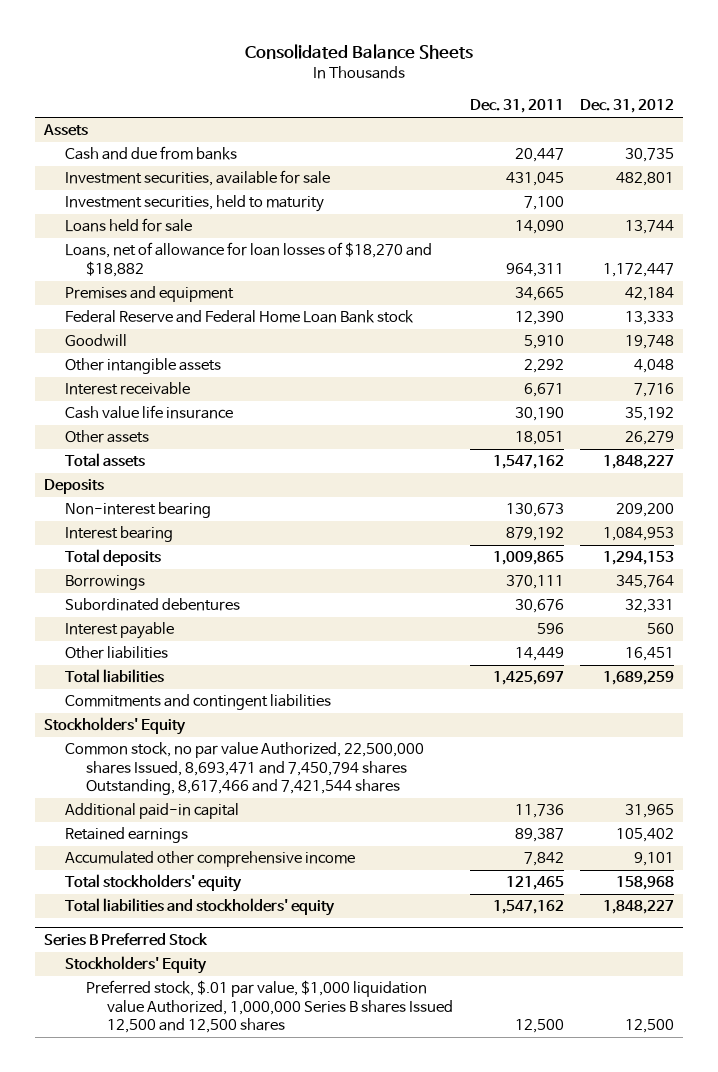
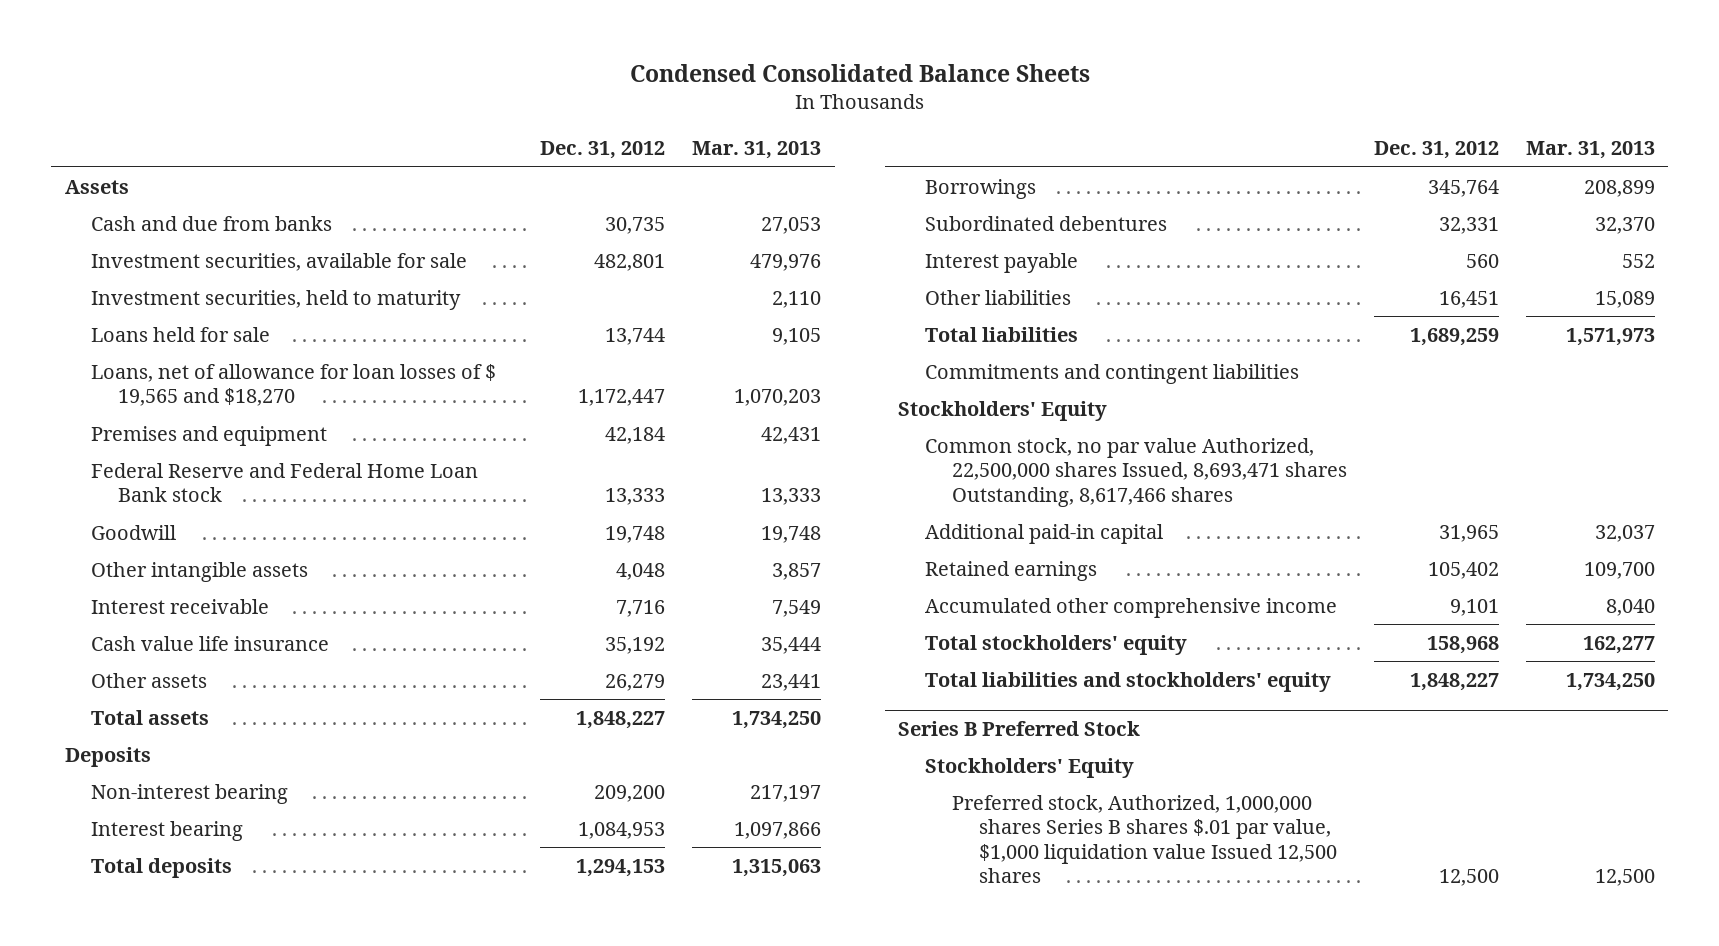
- Consolidated Balance Sheets
+ Condensed Consolidated Balance Sheets
- | Dec. 31, 2011 | Dec. 31, 2012
+ | Dec. 31, 2012 | Mar. 31, 2013
- Loans, net of allowance for loan losses of $18,270 and $18,882 | 964,311 | 1,172,447
+ Loans, net of allowance for loan losses of $ 19,565 and $18,270 | 1,172,447 | 1,070,203
- Common stock, no par value Authorized, 22,500,000 shares Issued, 8,693,471 and 7,450,794 shares Outstanding, 8,617,466 and 7,421,544 shares
+ Common stock, no par value Authorized, 22,500,000 shares Issued, 8,693,471 shares Outstanding, 8,617,466 shares
@ Series B Preferred Stock
- Preferred stock, $.01 par value, $1,000 liquidation value Authorized, 1,000,000 Series B shares Issued 12,500 and 12,500 shares | 12,500 | 12,500
+ Preferred stock, Authorized, 1,000,000 shares Series B shares $.01 par value, $1,000 liquidation value Issued 12,500 shares | 12,500 | 12,500

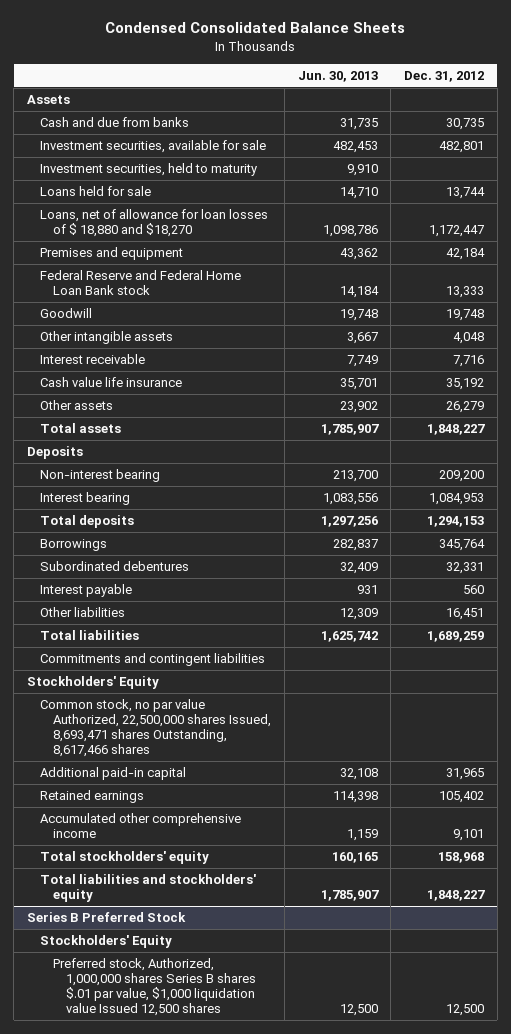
- | Dec. 31, 2012 | Mar. 31, 2013
+ | Jun. 30, 2013 | Dec. 31, 2012
- Loans, net of allowance for loan losses of $ 19,565 and $18,270 | 1,172,447 | 1,070,203
+ Loans, net of allowance for loan losses of $ 18,880 and $18,270 | 1,098,786 | 1,172,447

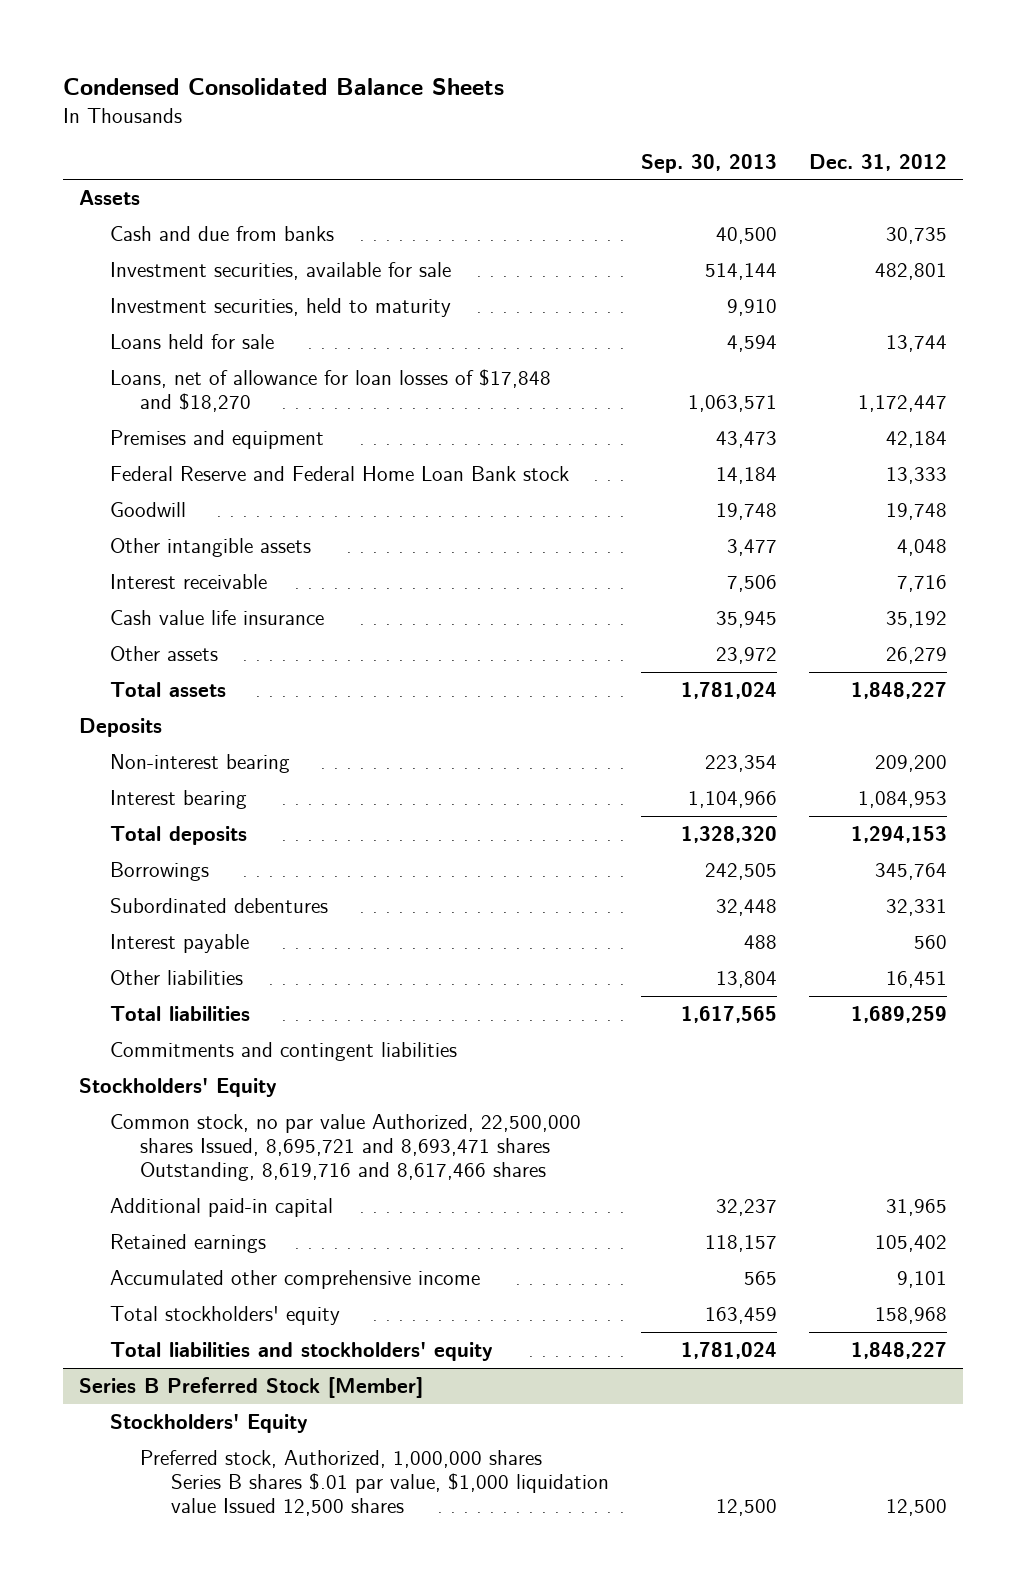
- | Jun. 30, 2013 | Dec. 31, 2012
+ | Sep. 30, 2013 | Dec. 31, 2012
- Loans, net of allowance for loan losses of $ 18,880 and $18,270 | 1,098,786 | 1,172,447
+ Loans, net of allowance for loan losses of $17,848 and $18,270 | 1,063,571 | 1,172,447
- Common stock, no par value Authorized, 22,500,000 shares Issued, 8,693,471 shares Outstanding, 8,617,466 shares
+ Common stock, no par value Authorized, 22,500,000 shares Issued, 8,695,721 and 8,693,471 shares Outstanding, 8,619,716 and 8,617,466 shares
- Series B Preferred Stock
+ Series B Preferred Stock [Member]

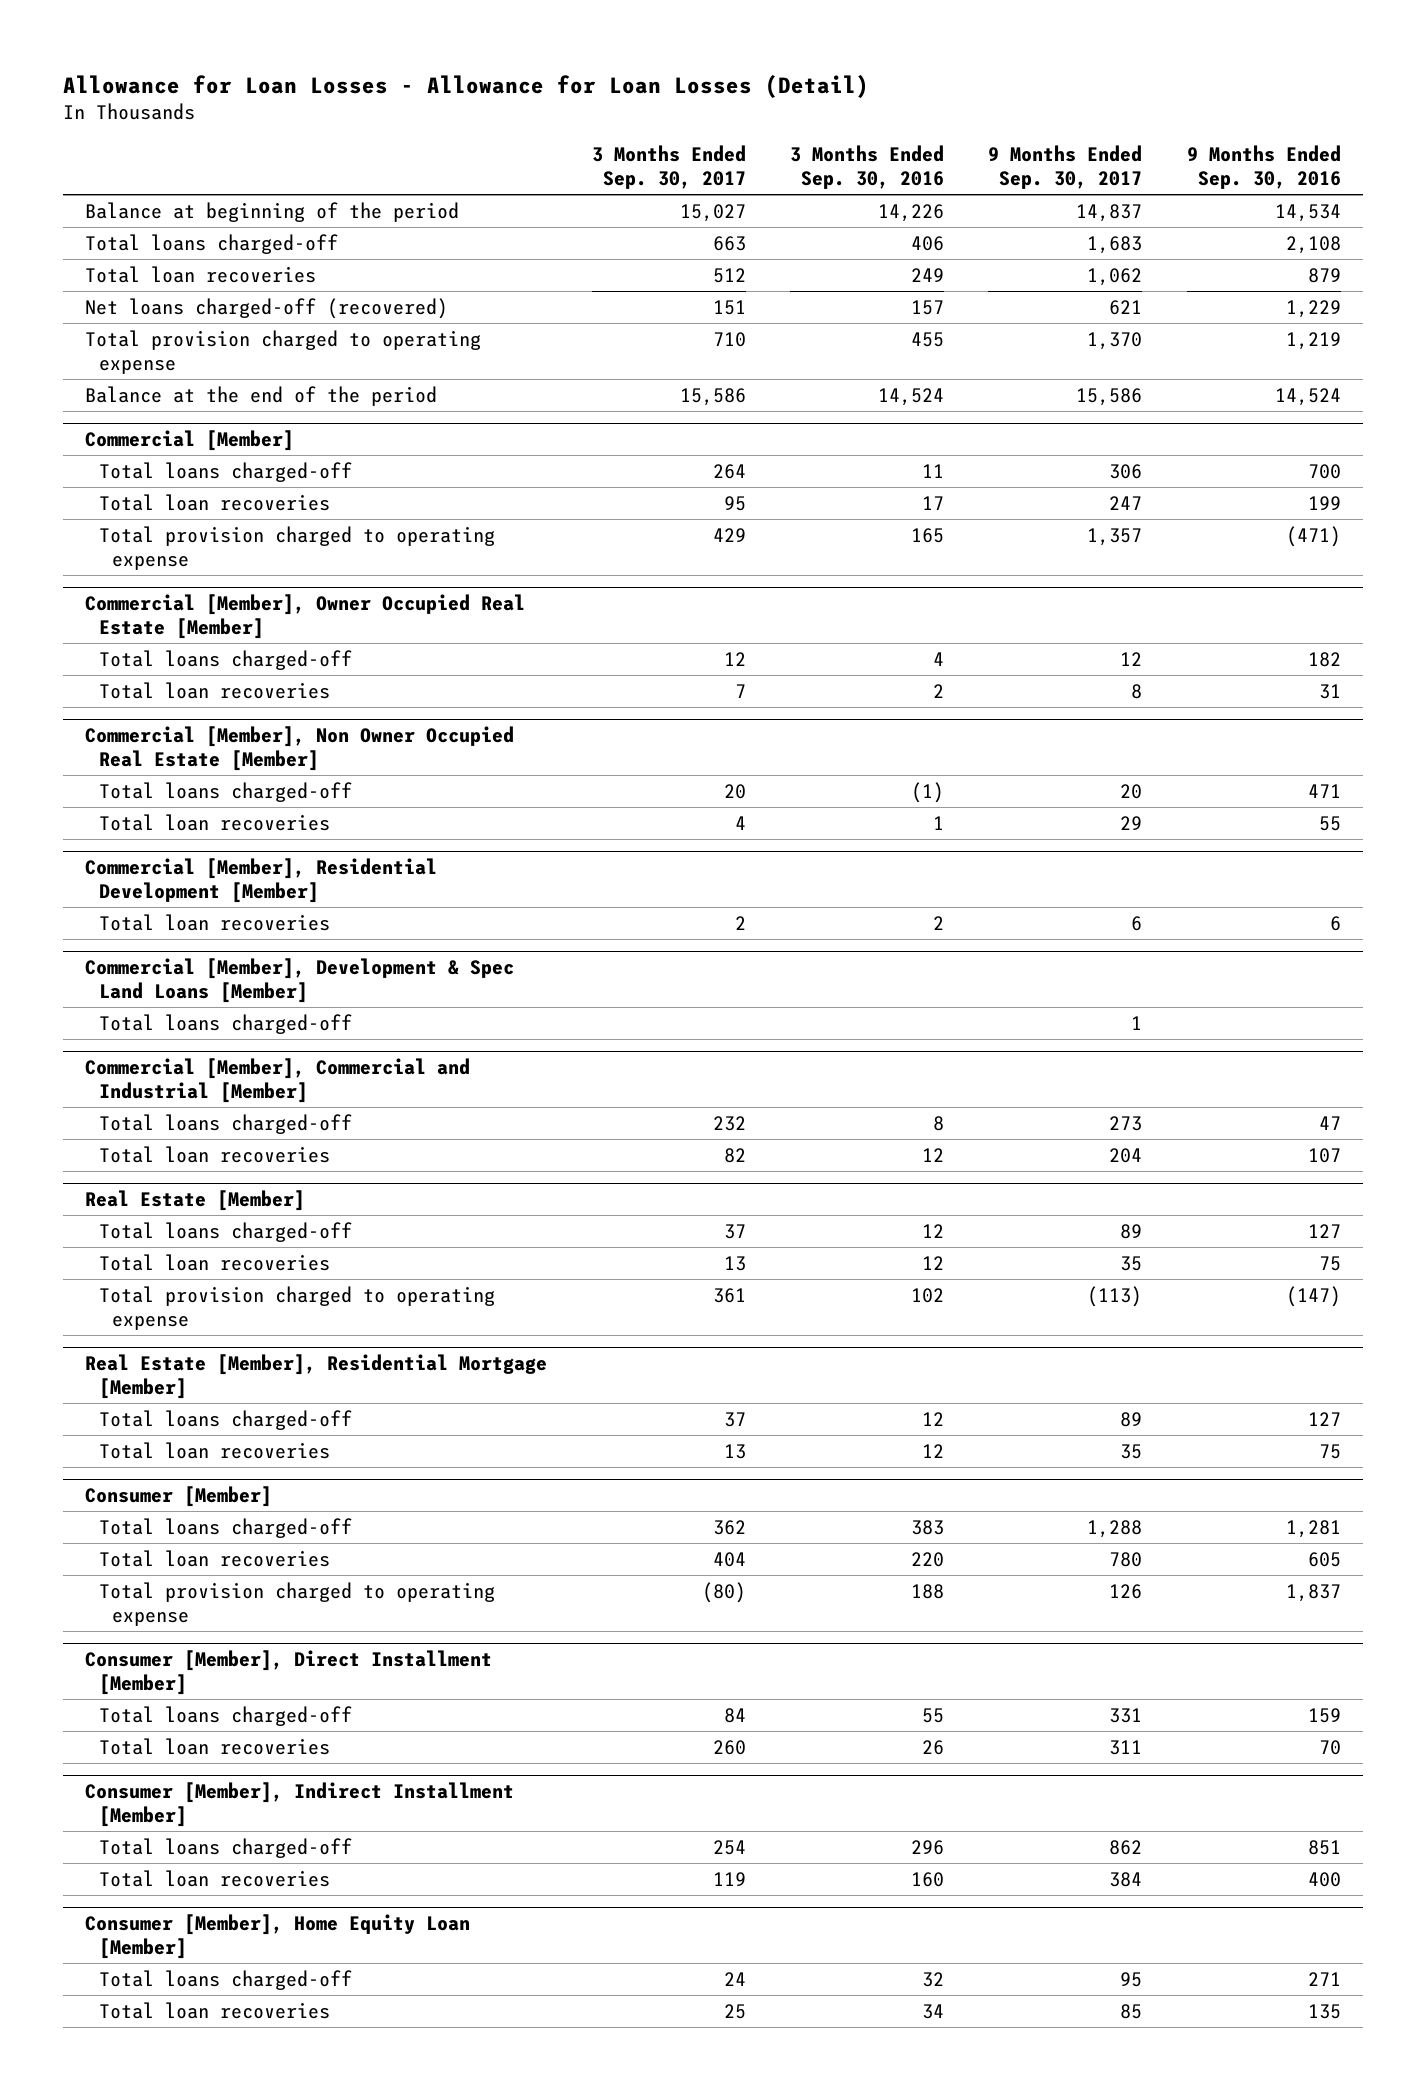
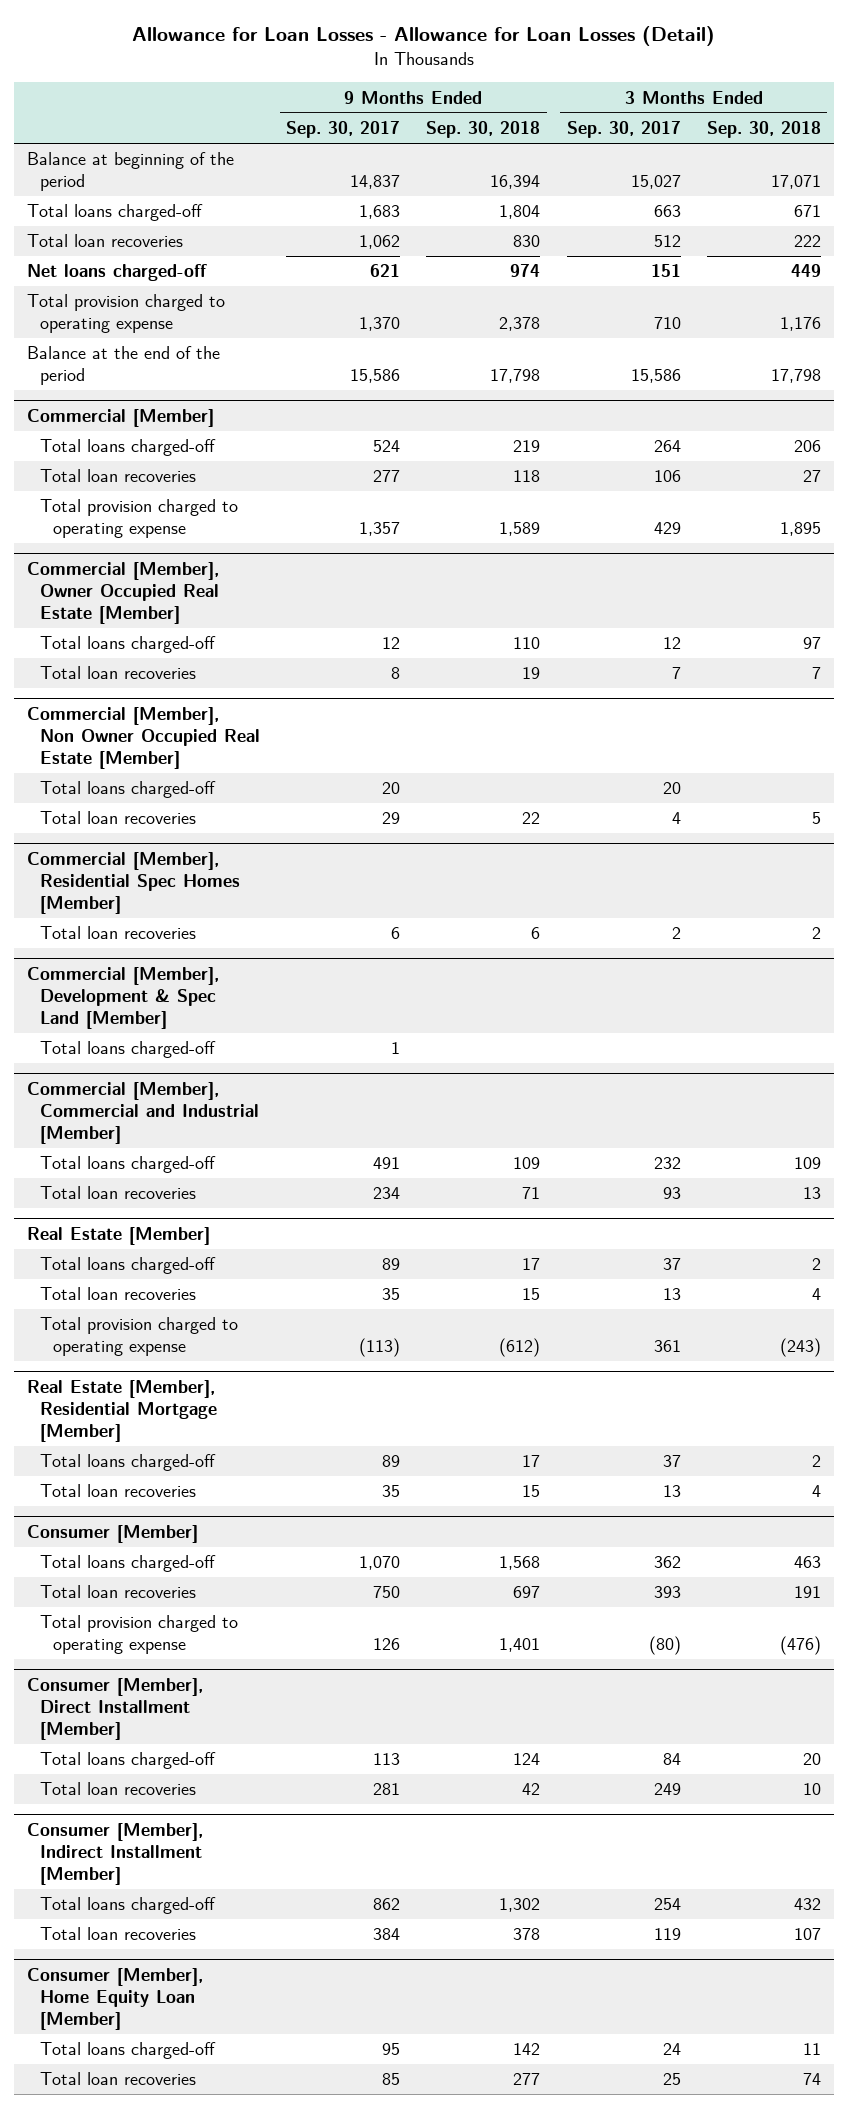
- | 3 Months Ended Sep. 30, 2017 | 3 Months Ended Sep. 30, 2016 | 9 Months Ended Sep. 30, 2017 | 9 Months Ended Sep. 30, 2016
+ | 9 Months Ended Sep. 30, 2017 | 9 Months Ended Sep. 30, 2018 | 3 Months Ended Sep. 30, 2017 | 3 Months Ended Sep. 30, 2018
- Net loans charged-off (recovered) | 151 | 157 | 621 | 1,229
+ Net loans charged-off | 621 | 974 | 151 | 449
@ Commercial [Member]
- Total loans charged-off | 264 | 11 | 306 | 700
- Total loan recoveries | 95 | 17 | 247 | 199
+ Total loans charged-off | 524 | 219 | 264 | 206
+ Total loan recoveries | 277 | 118 | 106 | 27
- Commercial [Member], Residential Development [Member]
+ Commercial [Member], Residential Spec Homes [Member]
- Commercial [Member], Development & Spec Land Loans [Member]
+ Commercial [Member], Development & Spec Land [Member]
@ Commercial [Member], Commercial and Industrial [Member]
- Total loans charged-off | 232 | 8 | 273 | 47
- Total loan recoveries | 82 | 12 | 204 | 107
+ Total loans charged-off | 491 | 109 | 232 | 109
+ Total loan recoveries | 234 | 71 | 93 | 13
@ Consumer [Member]
- Total loans charged-off | 362 | 383 | 1,288 | 1,281
- Total loan recoveries | 404 | 220 | 780 | 605
+ Total loans charged-off | 1,070 | 1,568 | 362 | 463
+ Total loan recoveries | 750 | 697 | 393 | 191
@ Consumer [Member], Direct Installment [Member]
- Total loans charged-off | 84 | 55 | 331 | 159
- Total loan recoveries | 260 | 26 | 311 | 70
+ Total loans charged-off | 113 | 124 | 84 | 20
+ Total loan recoveries | 281 | 42 | 249 | 10

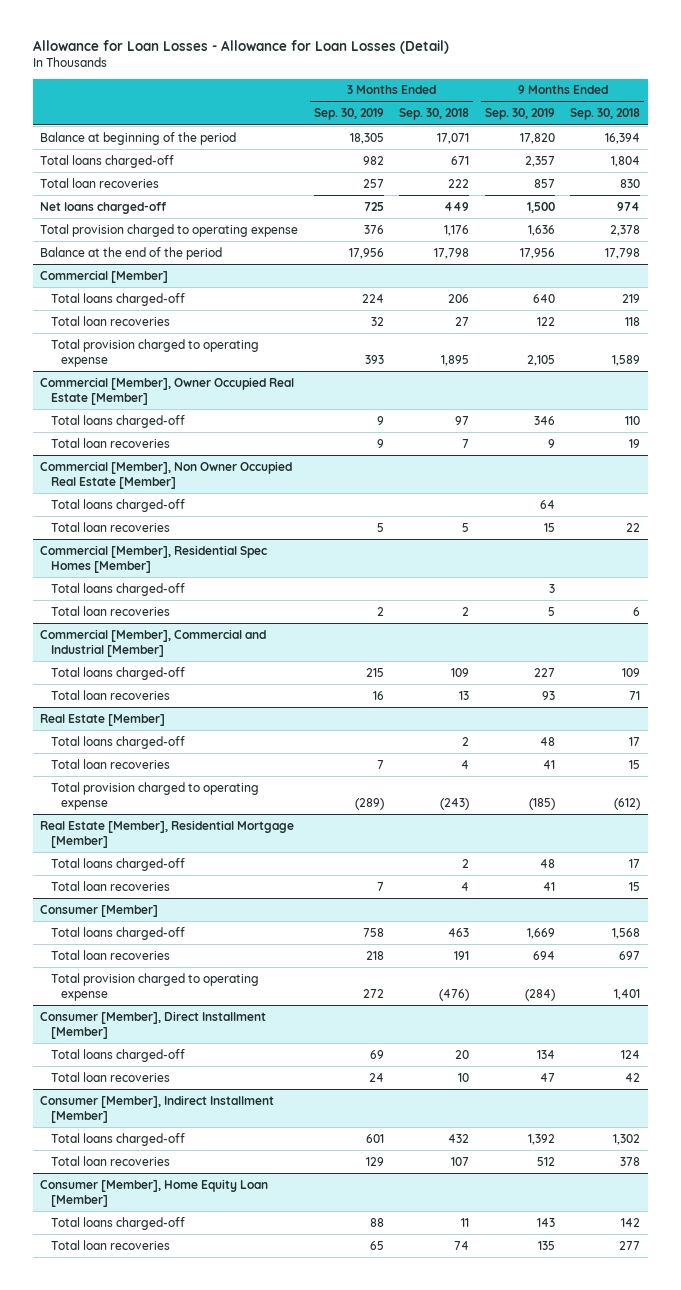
- | 9 Months Ended Sep. 30, 2017 | 9 Months Ended Sep. 30, 2018 | 3 Months Ended Sep. 30, 2017 | 3 Months Ended Sep. 30, 2018
+ | 3 Months Ended Sep. 30, 2019 | 3 Months Ended Sep. 30, 2018 | 9 Months Ended Sep. 30, 2019 | 9 Months Ended Sep. 30, 2018
- Commercial [Member], Development & Spec Land [Member]
@ Commercial [Member], Residential Spec Homes [Member]
moved down: Total loan recoveries | 2 | 2 | 5 | 6

